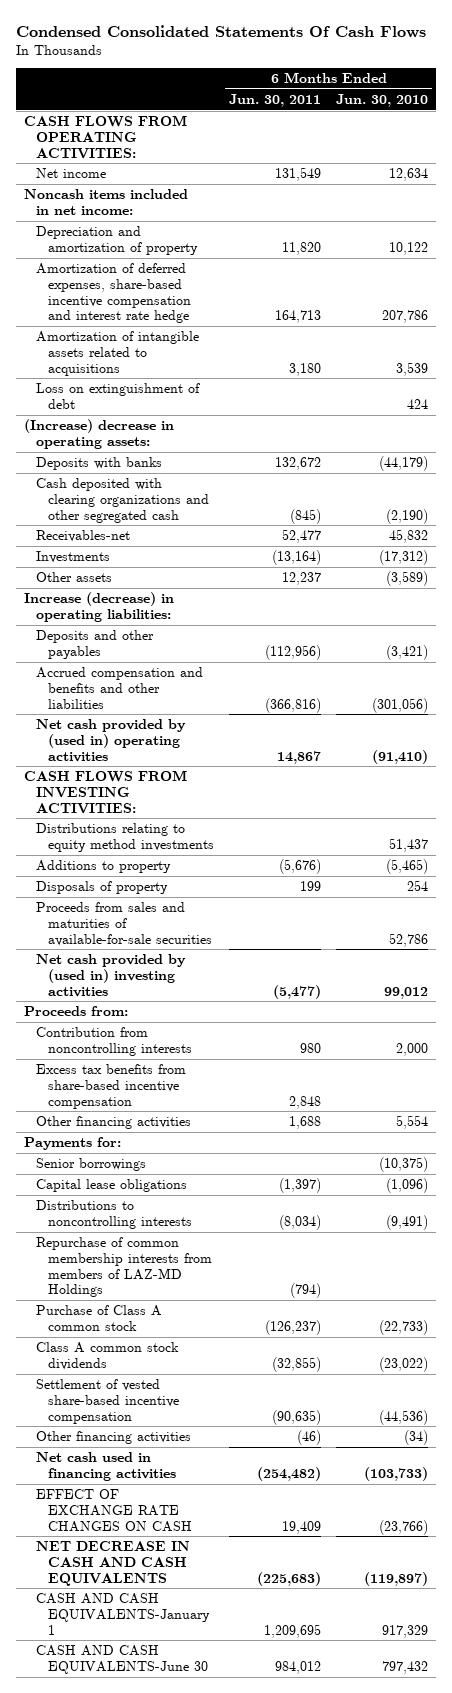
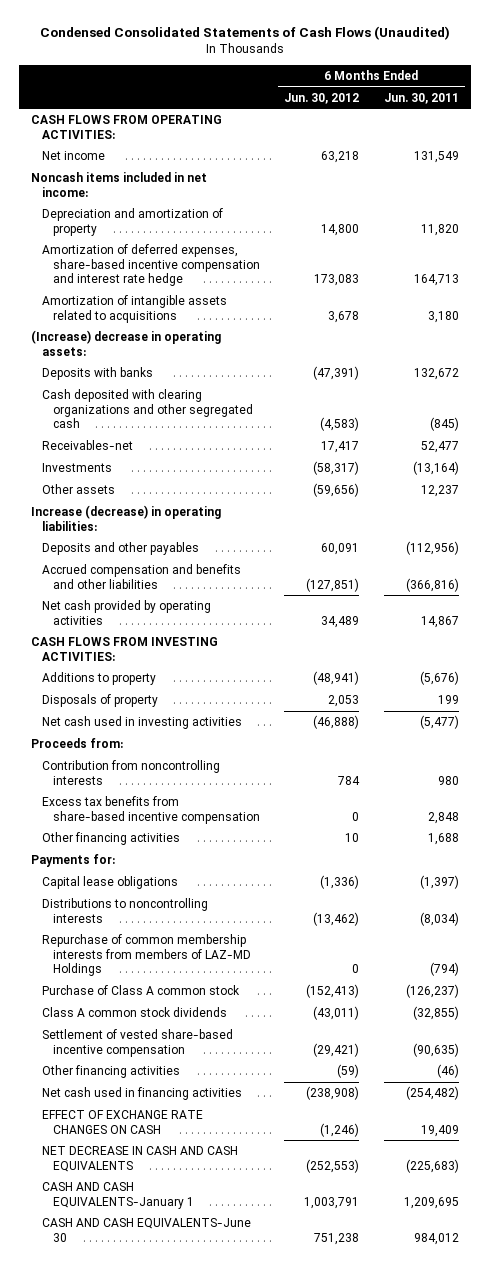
- Condensed Consolidated Statements Of Cash Flows
+ Condensed Consolidated Statements of Cash Flows (Unaudited)
- | 6 Months Ended Jun. 30, 2011 | 6 Months Ended Jun. 30, 2010
+ | 6 Months Ended Jun. 30, 2012 | 6 Months Ended Jun. 30, 2011
- Loss on extinguishment of debt | | 424
- Net cash provided by (used in) operating activities | 14,867 | (91,410)
+ Net cash provided by operating activities | 34,489 | 14,867
- Distributions relating to equity method investments | | 51,437
- Proceeds from sales and maturities of available-for-sale securities | | 52,786
- Net cash provided by (used in) investing activities | (5,477) | 99,012
+ Net cash used in investing activities | (46,888) | (5,477)
- Senior borrowings | | (10,375)

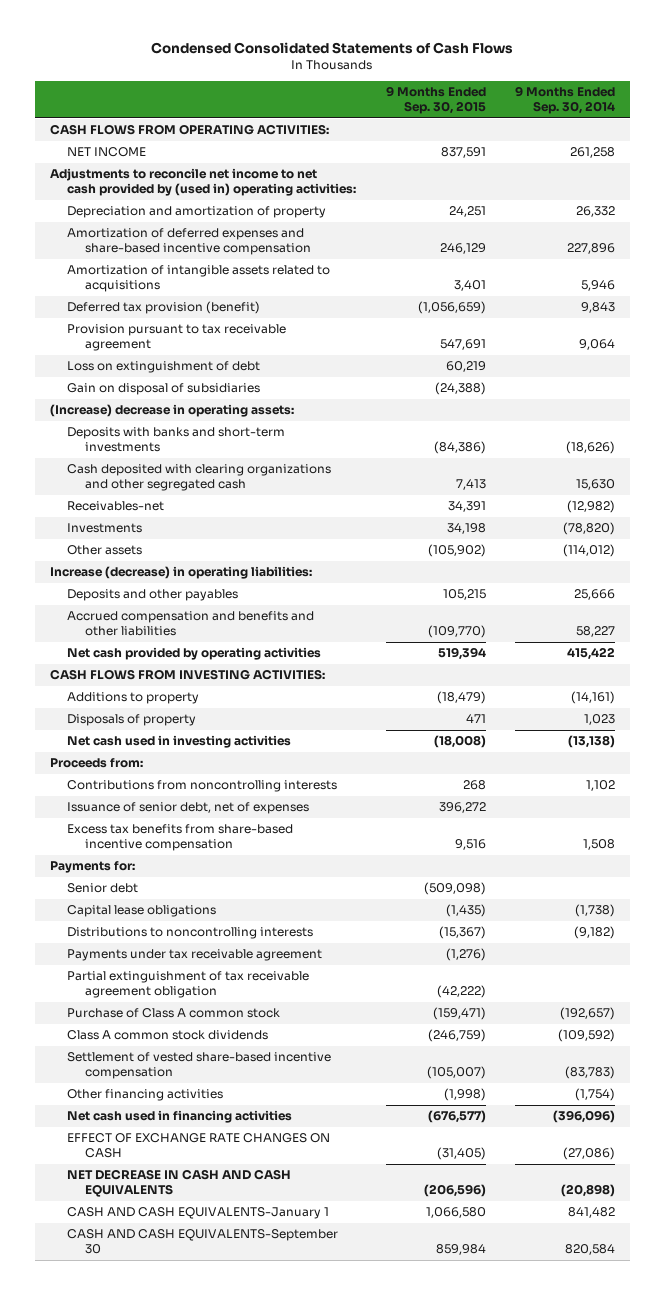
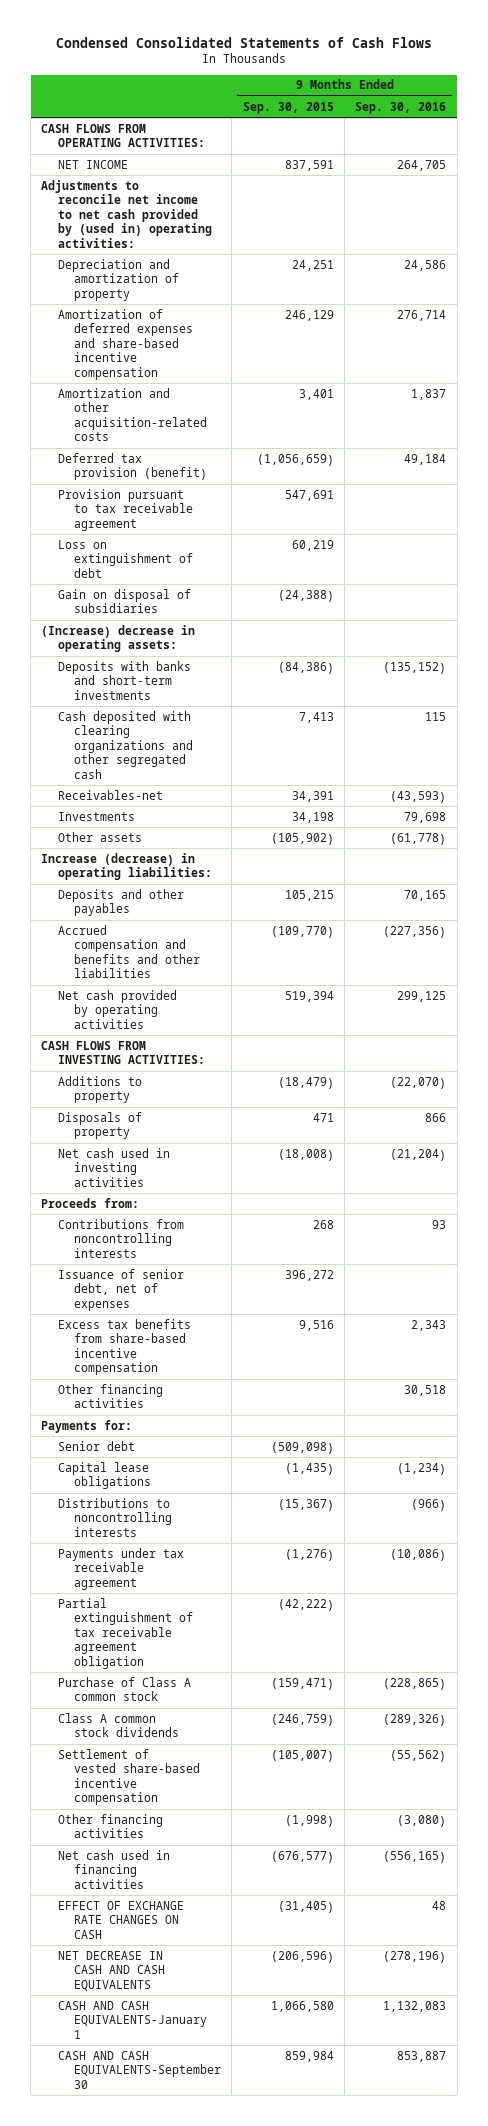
- | 9 Months Ended Sep. 30, 2015 | 9 Months Ended Sep. 30, 2014
+ | 9 Months Ended Sep. 30, 2015 | 9 Months Ended Sep. 30, 2016
- Amortization of intangible assets related to acquisitions | 3,401 | 5,946
+ Amortization and other acquisition-related costs | 3,401 | 1,837
+ Other financing activities | | 30,518

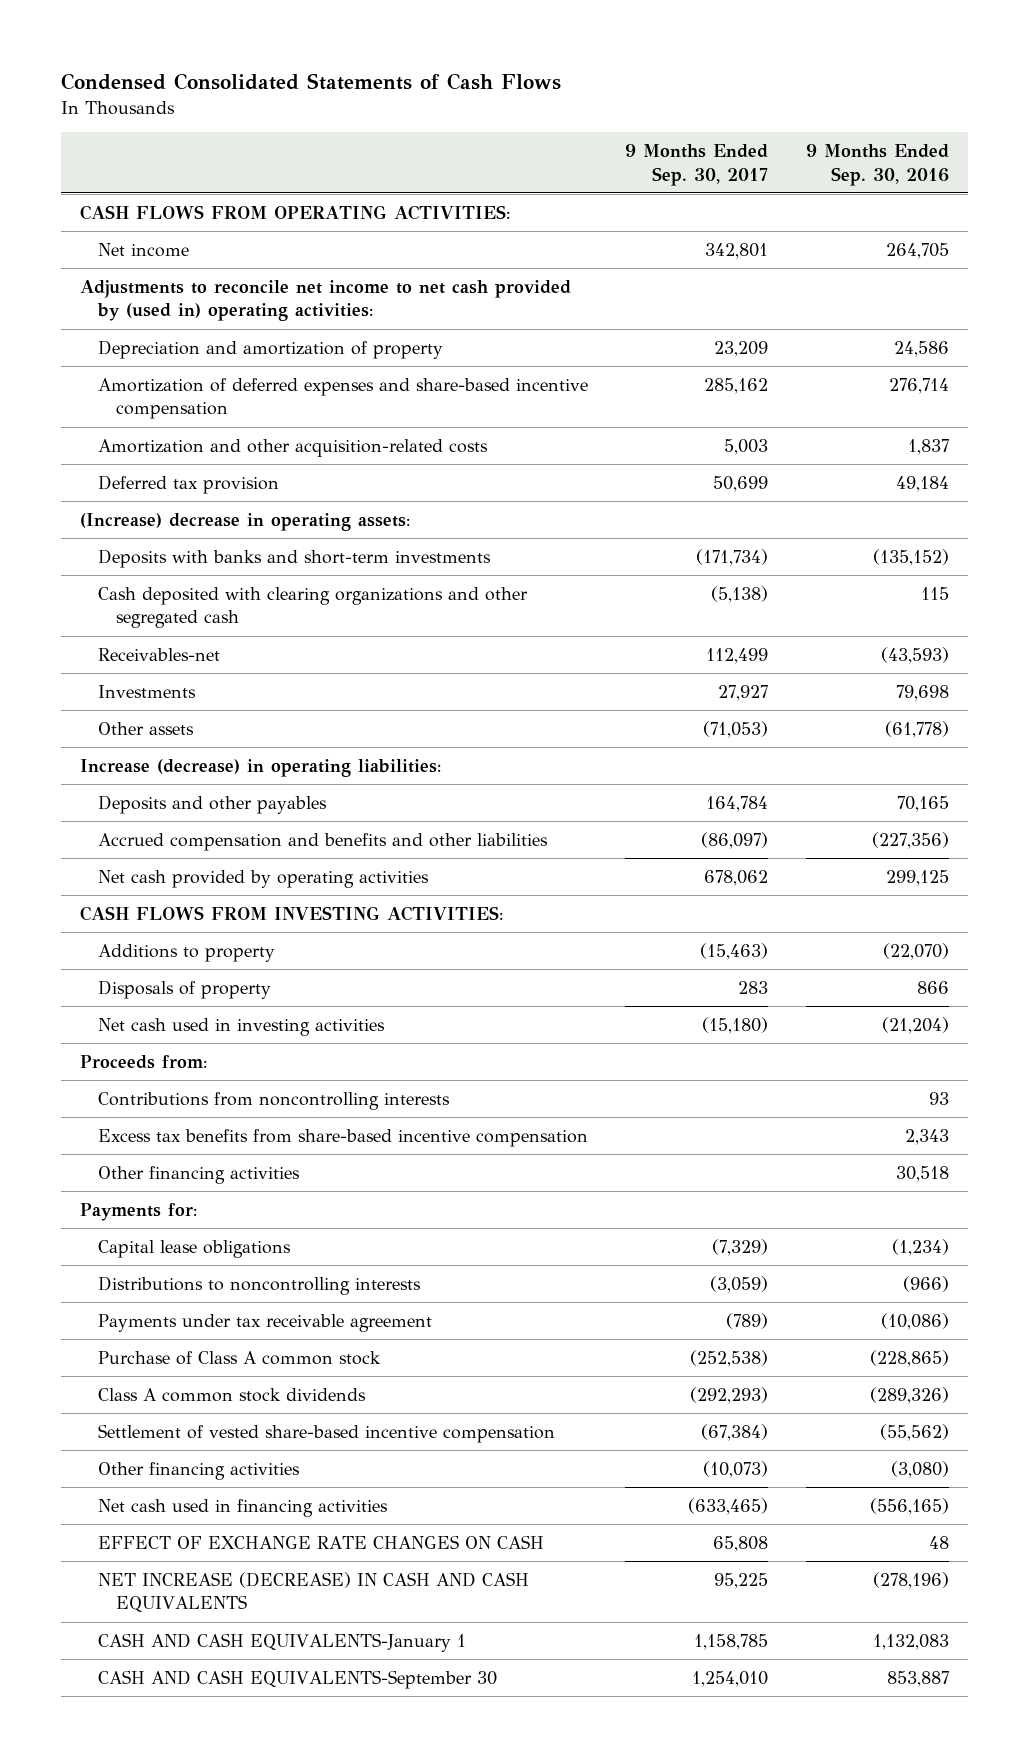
- | 9 Months Ended Sep. 30, 2015 | 9 Months Ended Sep. 30, 2016
+ | 9 Months Ended Sep. 30, 2017 | 9 Months Ended Sep. 30, 2016
- NET INCOME | 837,591 | 264,705
+ Net income | 342,801 | 264,705
- Deferred tax provision (benefit) | (1,056,659) | 49,184
- Provision pursuant to tax receivable agreement | 547,691 |
- Loss on extinguishment of debt | 60,219 |
- Gain on disposal of subsidiaries | (24,388) |
+ Deferred tax provision | 50,699 | 49,184
- Issuance of senior debt, net of expenses | 396,272 |
- Senior debt | (509,098) |
- Partial extinguishment of tax receivable agreement obligation | (42,222) |
- NET DECREASE IN CASH AND CASH EQUIVALENTS | (206,596) | (278,196)
+ NET INCREASE (DECREASE) IN CASH AND CASH EQUIVALENTS | 95,225 | (278,196)

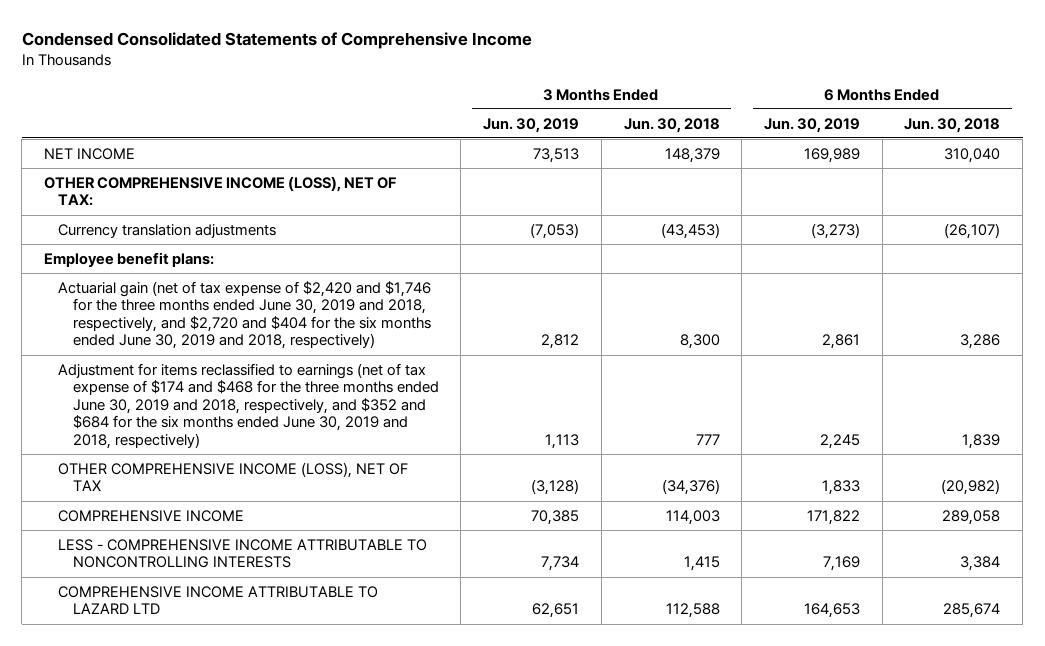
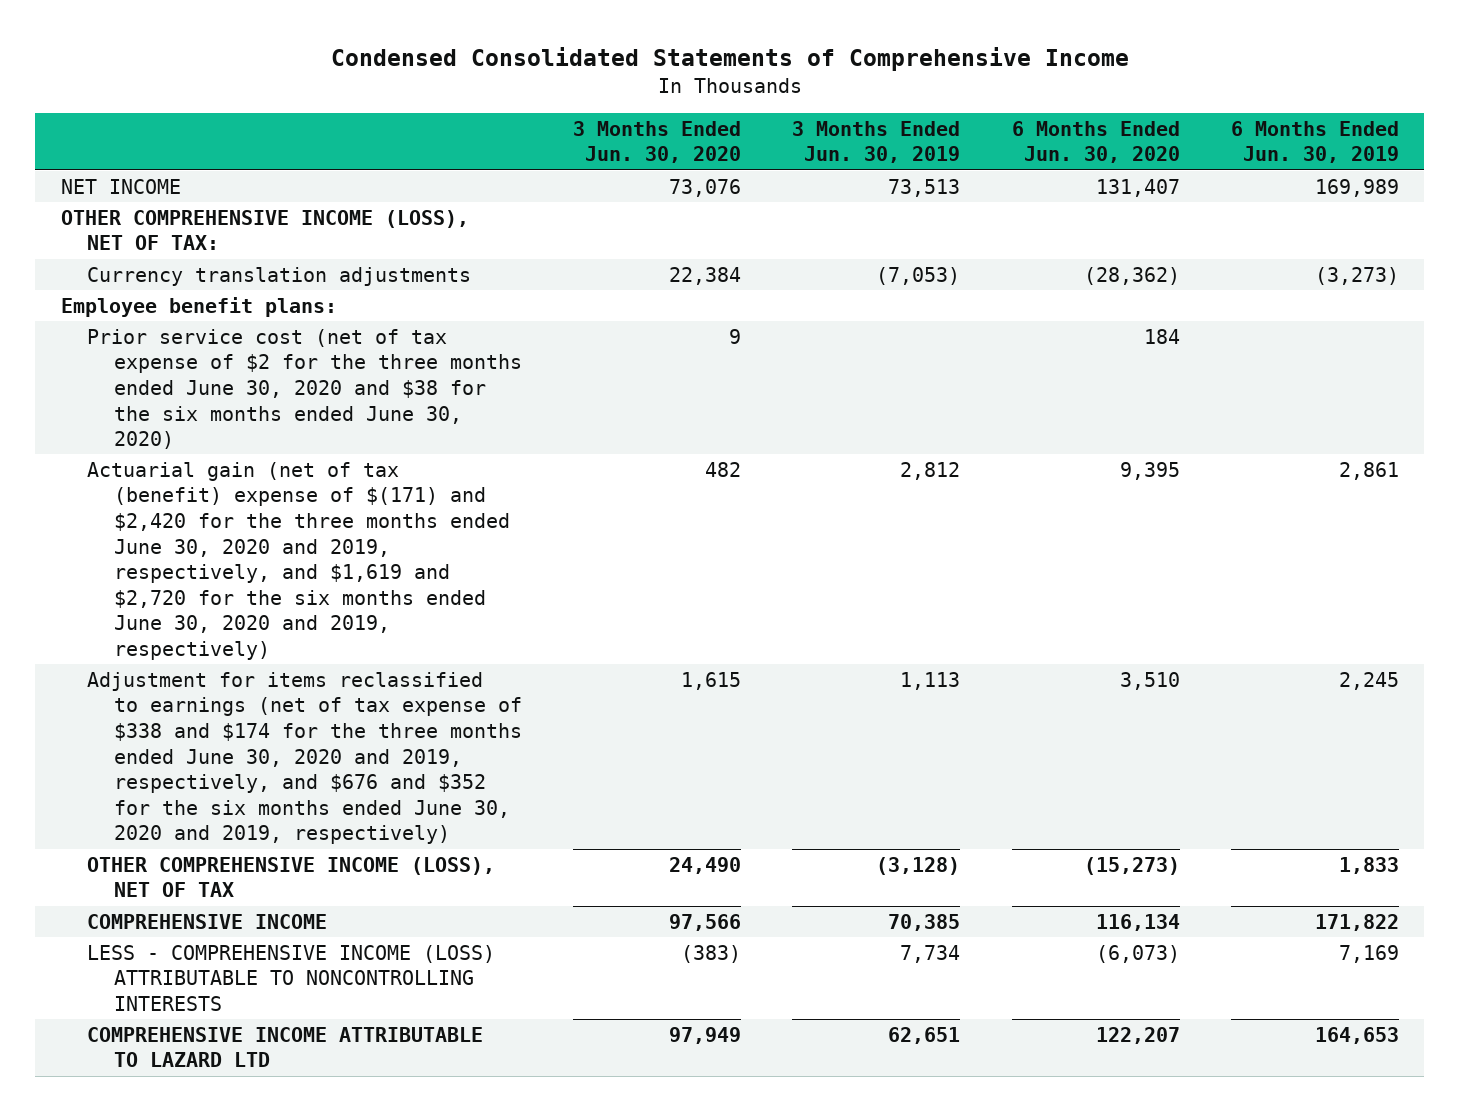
- | 3 Months Ended Jun. 30, 2019 | 3 Months Ended Jun. 30, 2018 | 6 Months Ended Jun. 30, 2019 | 6 Months Ended Jun. 30, 2018
+ | 3 Months Ended Jun. 30, 2020 | 3 Months Ended Jun. 30, 2019 | 6 Months Ended Jun. 30, 2020 | 6 Months Ended Jun. 30, 2019
- Actuarial gain (net of tax expense of $2,420 and $1,746 for the three months ended June 30, 2019 and 2018, respectively, and $2,720 and $404 for the six months ended June 30, 2019 and 2018, respectively) | 2,812 | 8,300 | 2,861 | 3,286
- Adjustment for items reclassified to earnings (net of tax expense of $174 and $468 for the three months ended June 30, 2019 and 2018, respectively, and $352 and $684 for the six months ended June 30, 2019 and 2018, respectively) | 1,113 | 777 | 2,245 | 1,839
+ Prior service cost (net of tax expense of $2 for the three months ended June 30, 2020 and $38 for the six months ended June 30, 2020) | 9 | | 184 |
+ Actuarial gain (net of tax (benefit) expense of $(171) and $2,420 for the three months ended June 30, 2020 and 2019, respectively, and $1,619 and $2,720 for the six months ended June 30, 2020 and 2019, respectively) | 482 | 2,812 | 9,395 | 2,861
+ Adjustment for items reclassified to earnings (net of tax expense of $338 and $174 for the three months ended June 30, 2020 and 2019, respectively, and $676 and $352 for the six months ended June 30, 2020 and 2019, respectively) | 1,615 | 1,113 | 3,510 | 2,245
- LESS - COMPREHENSIVE INCOME ATTRIBUTABLE TO NONCONTROLLING INTERESTS | 7,734 | 1,415 | 7,169 | 3,384
+ LESS - COMPREHENSIVE INCOME (LOSS) ATTRIBUTABLE TO NONCONTROLLING INTERESTS | (383) | 7,734 | (6,073) | 7,169

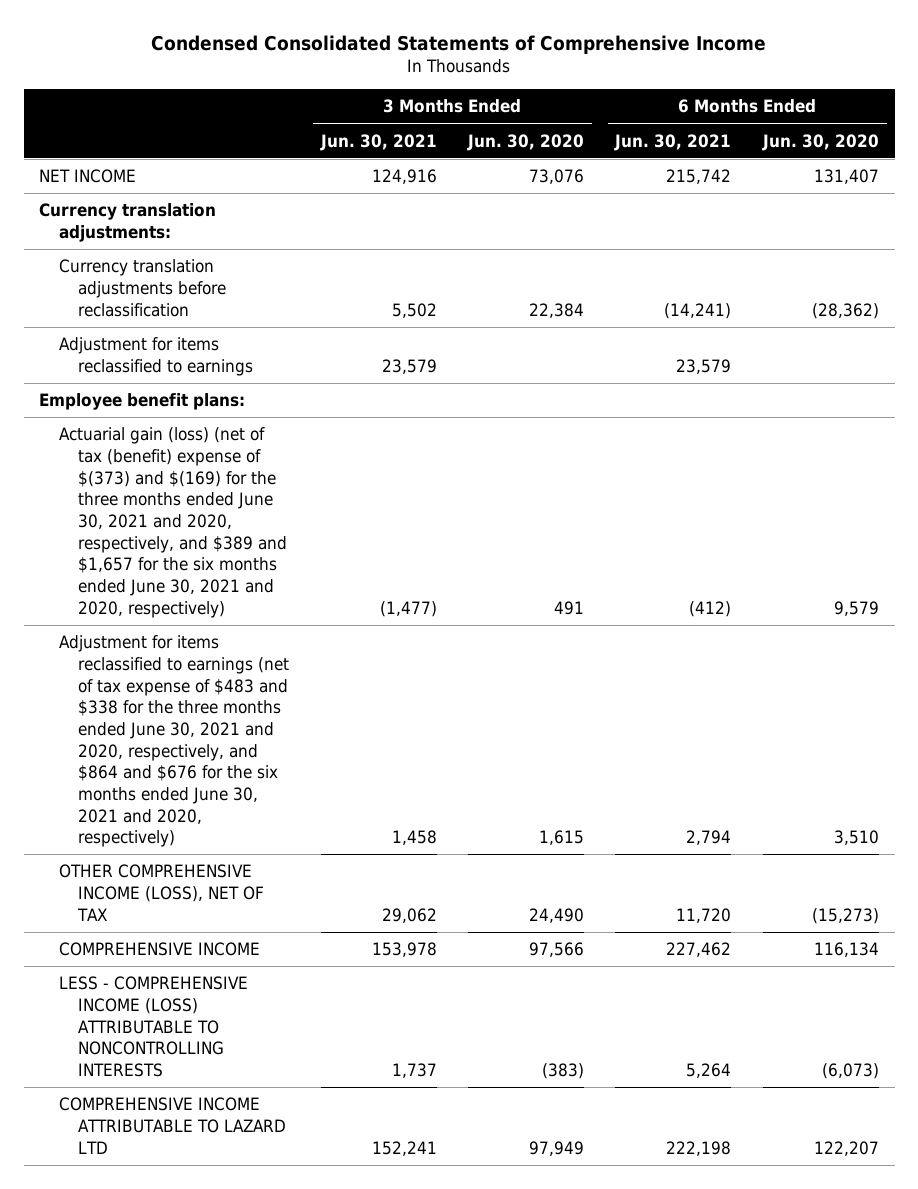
- | 3 Months Ended Jun. 30, 2020 | 3 Months Ended Jun. 30, 2019 | 6 Months Ended Jun. 30, 2020 | 6 Months Ended Jun. 30, 2019
+ | 3 Months Ended Jun. 30, 2021 | 3 Months Ended Jun. 30, 2020 | 6 Months Ended Jun. 30, 2021 | 6 Months Ended Jun. 30, 2020
- OTHER COMPREHENSIVE INCOME (LOSS), NET OF TAX:
- Currency translation adjustments | 22,384 | (7,053) | (28,362) | (3,273)
+ Currency translation adjustments:
+ Currency translation adjustments before reclassification | 5,502 | 22,384 | (14,241) | (28,362)
+ Adjustment for items reclassified to earnings | 23,579 | | 23,579 |
- Prior service cost (net of tax expense of $2 for the three months ended June 30, 2020 and $38 for the six months ended June 30, 2020) | 9 | | 184 |
- Actuarial gain (net of tax (benefit) expense of $(171) and $2,420 for the three months ended June 30, 2020 and 2019, respectively, and $1,619 and $2,720 for the six months ended June 30, 2020 and 2019, respectively) | 482 | 2,812 | 9,395 | 2,861
- Adjustment for items reclassified to earnings (net of tax expense of $338 and $174 for the three months ended June 30, 2020 and 2019, respectively, and $676 and $352 for the six months ended June 30, 2020 and 2019, respectively) | 1,615 | 1,113 | 3,510 | 2,245
+ Actuarial gain (loss) (net of tax (benefit) expense of $(373) and $(169) for the three months ended June 30, 2021 and 2020, respectively, and $389 and $1,657 for the six months ended June 30, 2021 and 2020, respectively) | (1,477) | 491 | (412) | 9,579
+ Adjustment for items reclassified to earnings (net of tax expense of $483 and $338 for the three months ended June 30, 2021 and 2020, respectively, and $864 and $676 for the six months ended June 30, 2021 and 2020, respectively) | 1,458 | 1,615 | 2,794 | 3,510

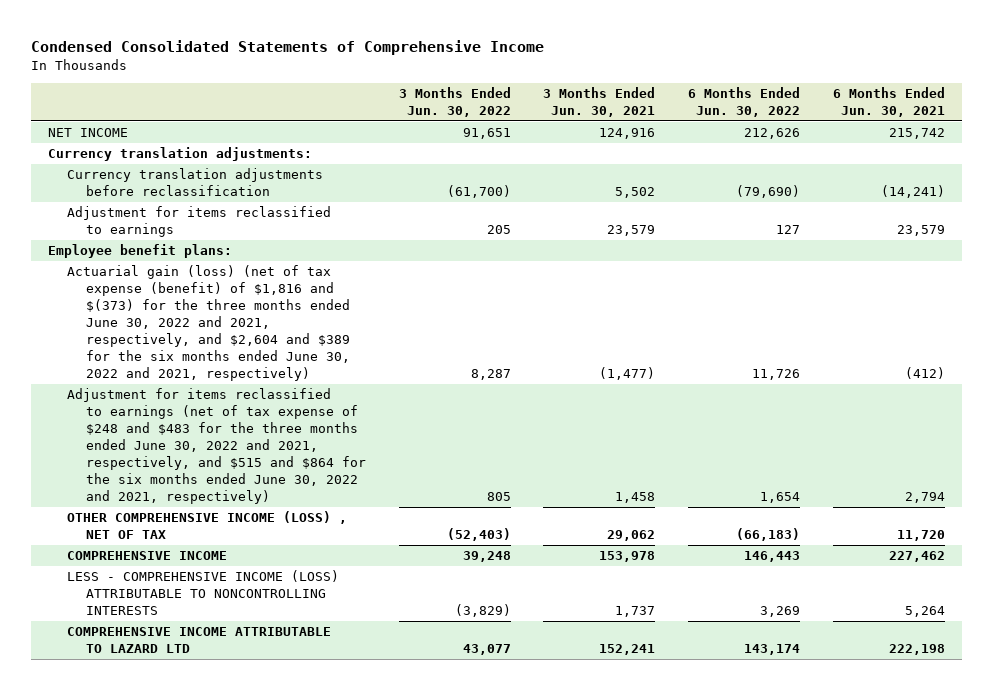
- | 3 Months Ended Jun. 30, 2021 | 3 Months Ended Jun. 30, 2020 | 6 Months Ended Jun. 30, 2021 | 6 Months Ended Jun. 30, 2020
+ | 3 Months Ended Jun. 30, 2022 | 3 Months Ended Jun. 30, 2021 | 6 Months Ended Jun. 30, 2022 | 6 Months Ended Jun. 30, 2021
- Actuarial gain (loss) (net of tax (benefit) expense of $(373) and $(169) for the three months ended June 30, 2021 and 2020, respectively, and $389 and $1,657 for the six months ended June 30, 2021 and 2020, respectively) | (1,477) | 491 | (412) | 9,579
- Adjustment for items reclassified to earnings (net of tax expense of $483 and $338 for the three months ended June 30, 2021 and 2020, respectively, and $864 and $676 for the six months ended June 30, 2021 and 2020, respectively) | 1,458 | 1,615 | 2,794 | 3,510
- OTHER COMPREHENSIVE INCOME (LOSS), NET OF TAX | 29,062 | 24,490 | 11,720 | (15,273)
+ Actuarial gain (loss) (net of tax expense (benefit) of $1,816 and $(373) for the three months ended June 30, 2022 and 2021, respectively, and $2,604 and $389 for the six months ended June 30, 2022 and 2021, respectively) | 8,287 | (1,477) | 11,726 | (412)
+ Adjustment for items reclassified to earnings (net of tax expense of $248 and $483 for the three months ended June 30, 2022 and 2021, respectively, and $515 and $864 for the six months ended June 30, 2022 and 2021, respectively) | 805 | 1,458 | 1,654 | 2,794
+ OTHER COMPREHENSIVE INCOME (LOSS) , NET OF TAX | (52,403) | 29,062 | (66,183) | 11,720

